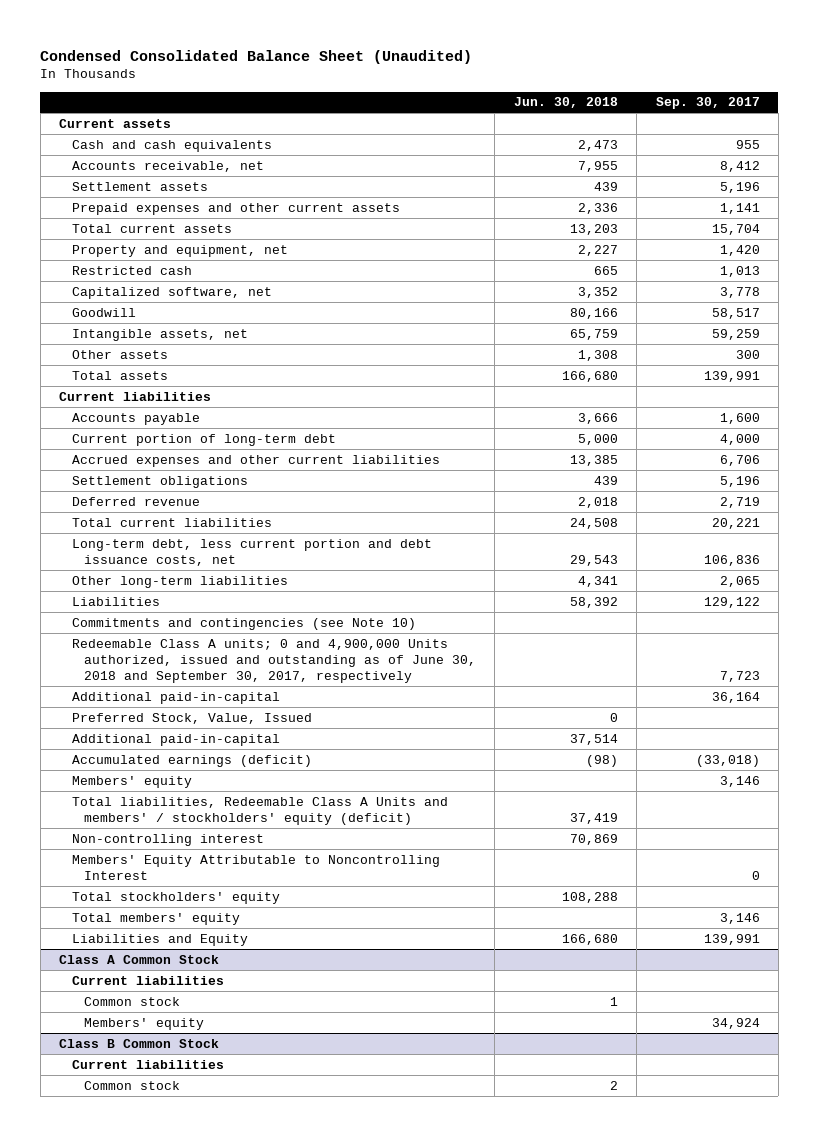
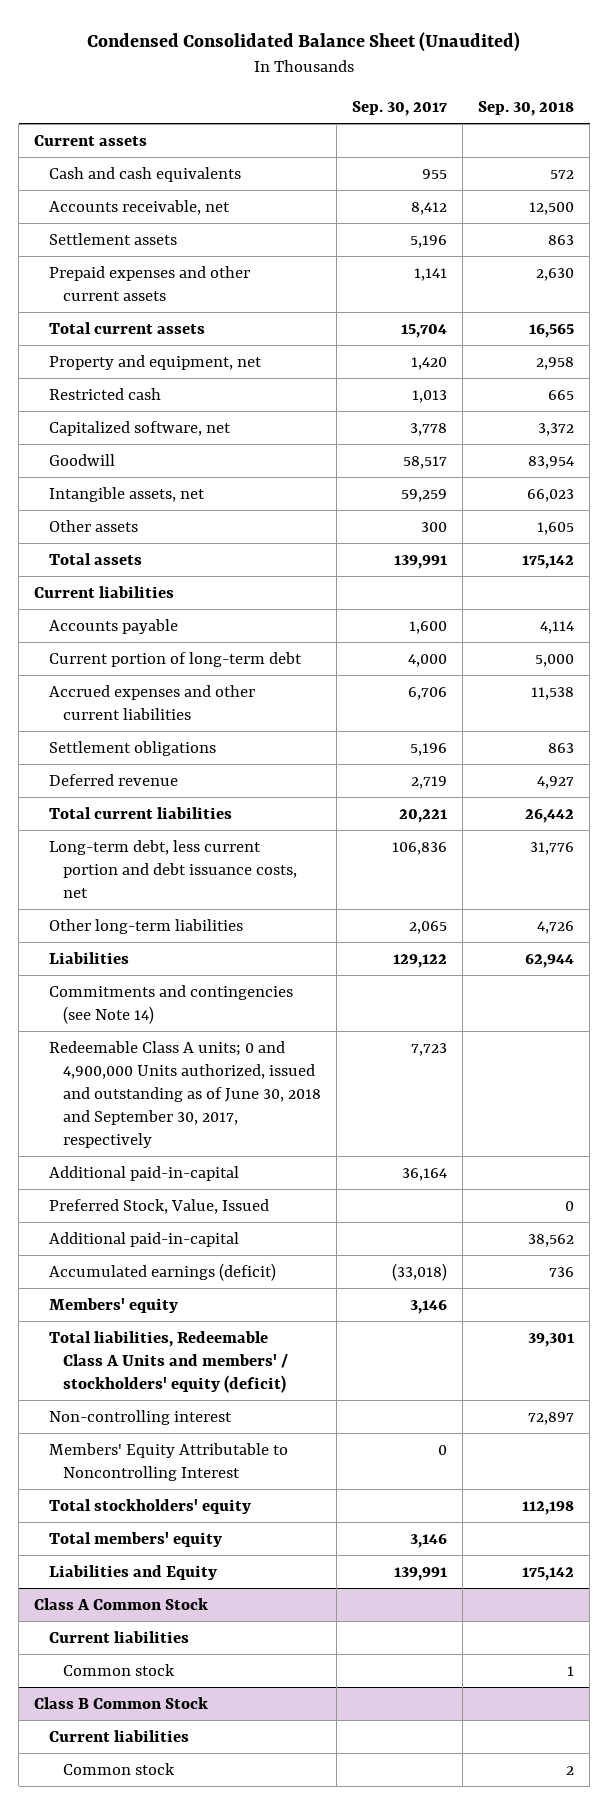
- | Jun. 30, 2018 | Sep. 30, 2017
+ | Sep. 30, 2017 | Sep. 30, 2018
- Commitments and contingencies (see Note 10)
+ Commitments and contingencies (see Note 14)
@ Class A Common Stock
- Members' equity | | 34,924

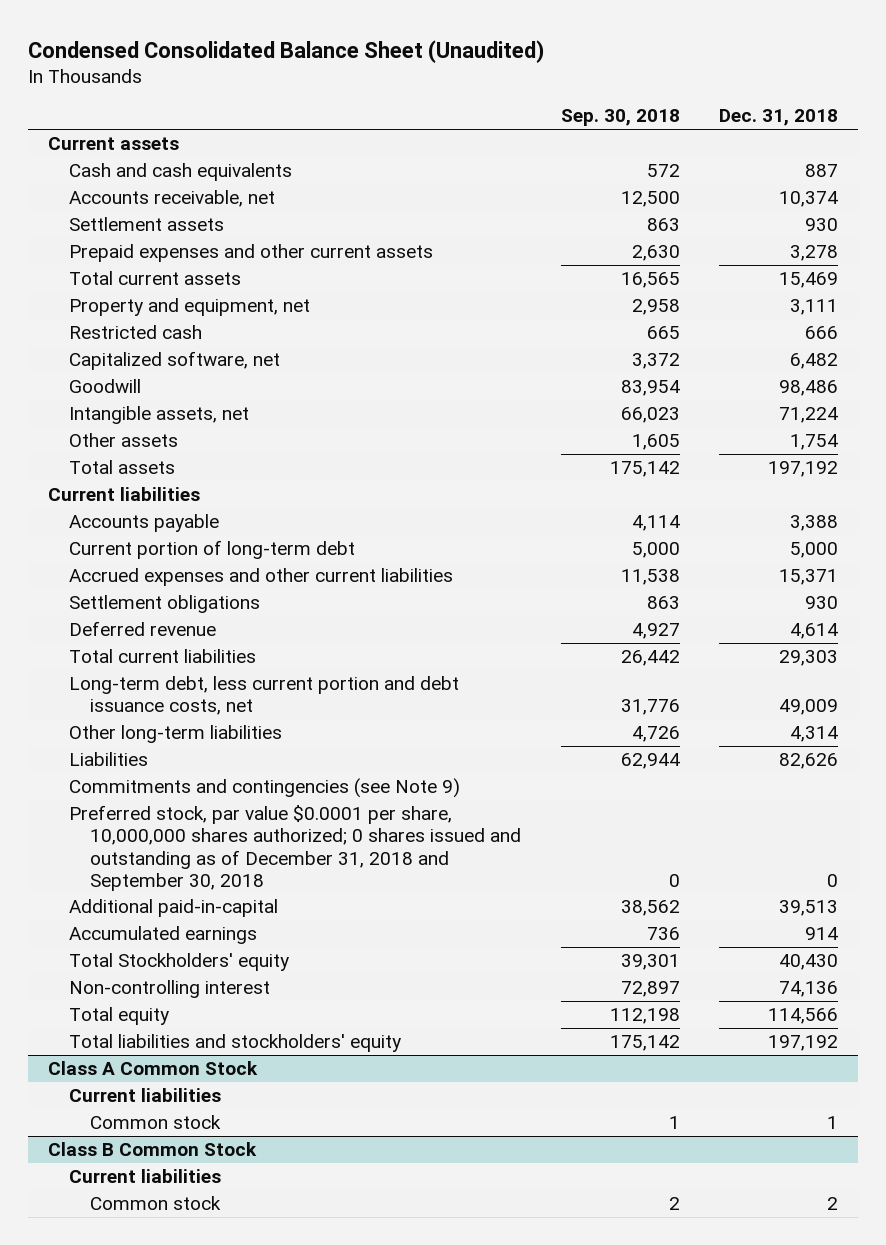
- | Sep. 30, 2017 | Sep. 30, 2018
+ | Sep. 30, 2018 | Dec. 31, 2018
- Commitments and contingencies (see Note 14)
- Redeemable Class A units; 0 and 4,900,000 Units authorized, issued and outstanding as of June 30, 2018 and September 30, 2017, respectively | 7,723 |
- Additional paid-in-capital | 36,164 |
- Preferred Stock, Value, Issued | | 0
+ Commitments and contingencies (see Note 9)
+ Preferred stock, par value $0.0001 per share, 10,000,000 shares authorized; 0 shares issued and outstanding as of December 31, 2018 and September 30, 2018 | 0 | 0
- Accumulated earnings (deficit) | (33,018) | 736
- Members' equity | 3,146 |
- Total liabilities, Redeemable Class A Units and members' / stockholders' equity (deficit) | | 39,301
+ Accumulated earnings | 736 | 914
+ Total Stockholders' equity | 39,301 | 40,430
- Members' Equity Attributable to Noncontrolling Interest | 0 |
- Total stockholders' equity | | 112,198
- Total members' equity | 3,146 |
- Liabilities and Equity | 139,991 | 175,142
+ Total equity | 112,198 | 114,566
+ Total liabilities and stockholders' equity | 175,142 | 197,192

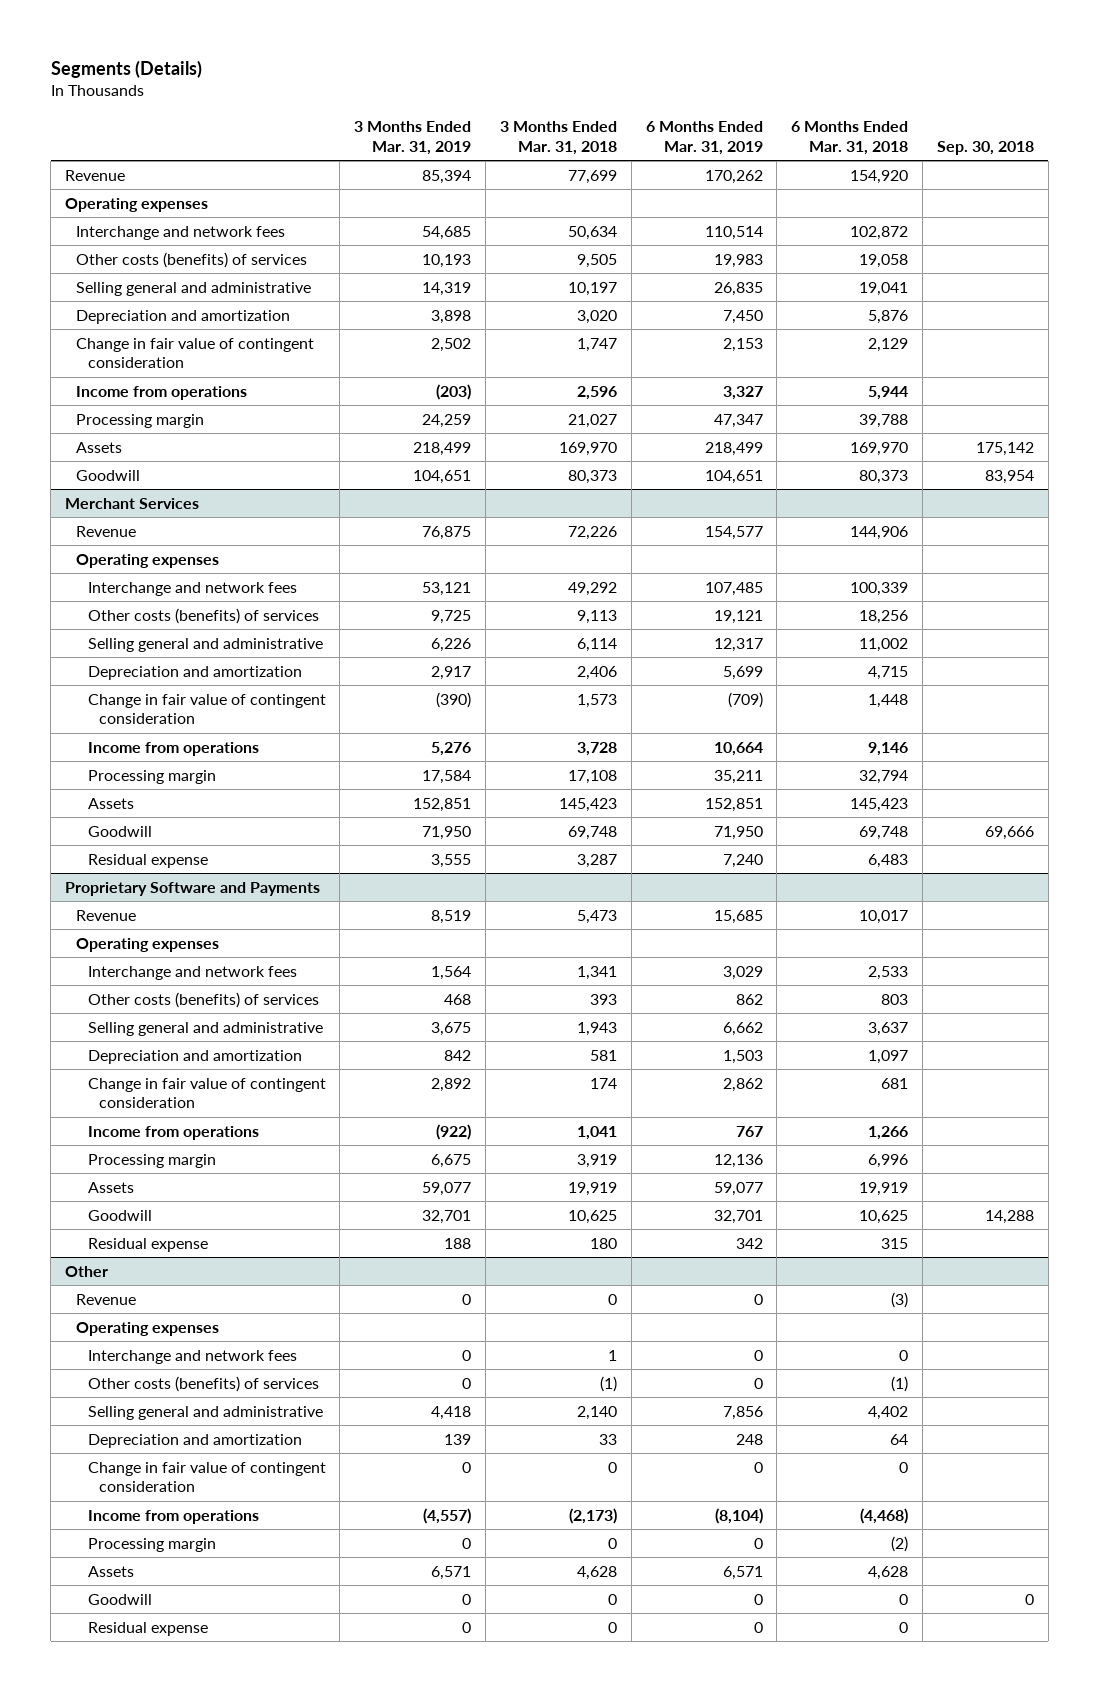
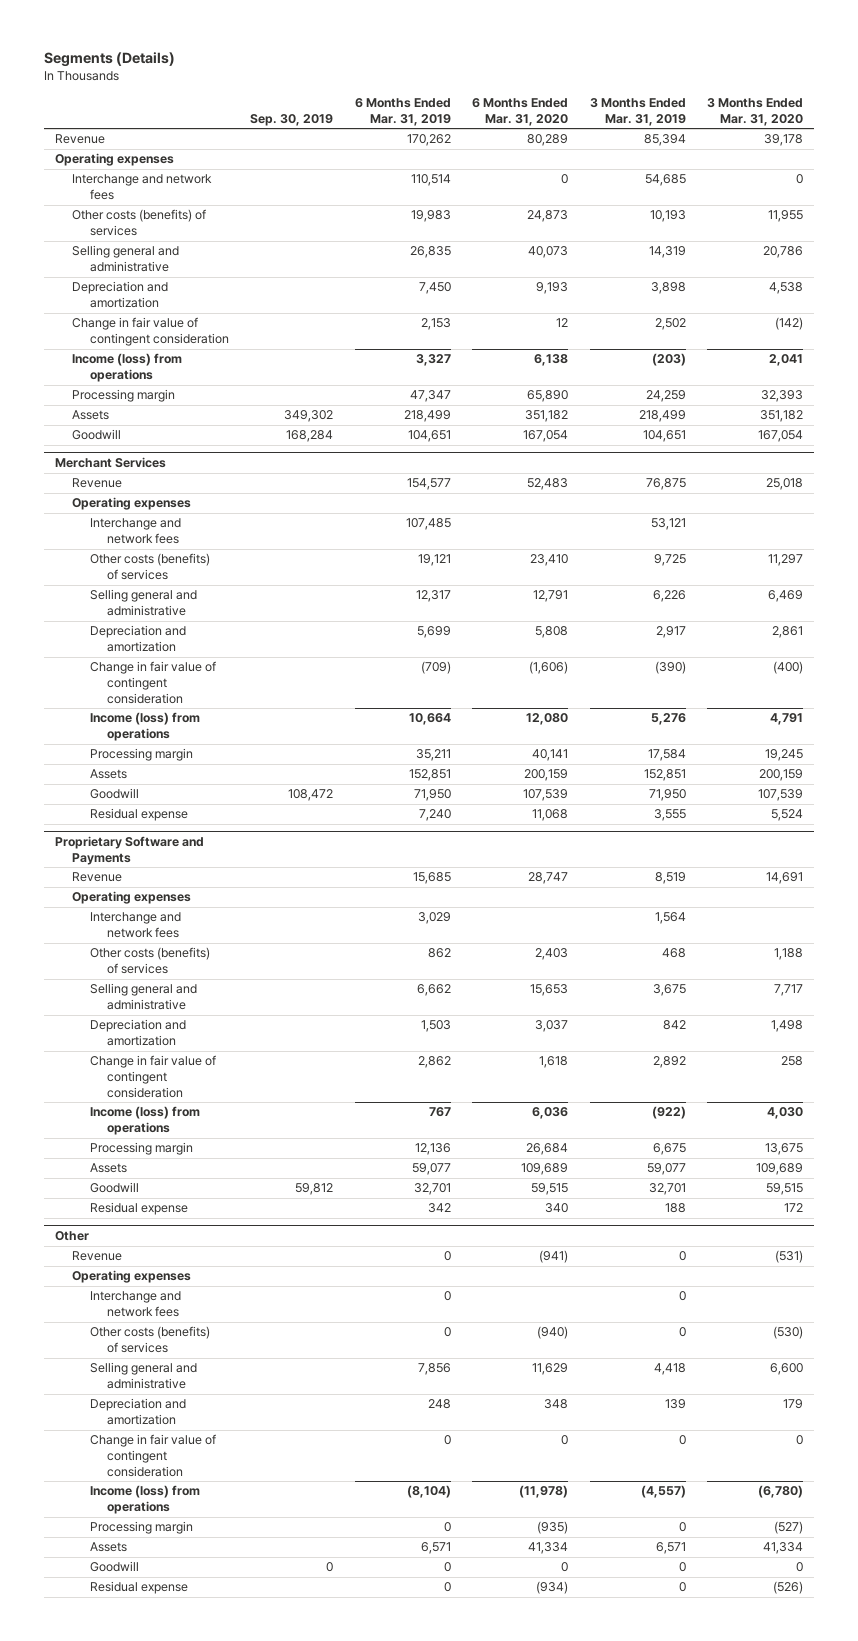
- | 3 Months Ended Mar. 31, 2019 | 3 Months Ended Mar. 31, 2018 | 6 Months Ended Mar. 31, 2019 | 6 Months Ended Mar. 31, 2018 | Sep. 30, 2018
+ | Sep. 30, 2019 | 6 Months Ended Mar. 31, 2019 | 6 Months Ended Mar. 31, 2020 | 3 Months Ended Mar. 31, 2019 | 3 Months Ended Mar. 31, 2020
- Income from operations | (203) | 2,596 | 3,327 | 5,944 |
+ Income (loss) from operations | | 3,327 | 6,138 | (203) | 2,041
@ Merchant Services
- Income from operations | 5,276 | 3,728 | 10,664 | 9,146 |
+ Income (loss) from operations | | 10,664 | 12,080 | 5,276 | 4,791
@ Proprietary Software and Payments
- Income from operations | (922) | 1,041 | 767 | 1,266 |
+ Income (loss) from operations | | 767 | 6,036 | (922) | 4,030
@ Other
- Income from operations | (4,557) | (2,173) | (8,104) | (4,468) |
+ Income (loss) from operations | | (8,104) | (11,978) | (4,557) | (6,780)

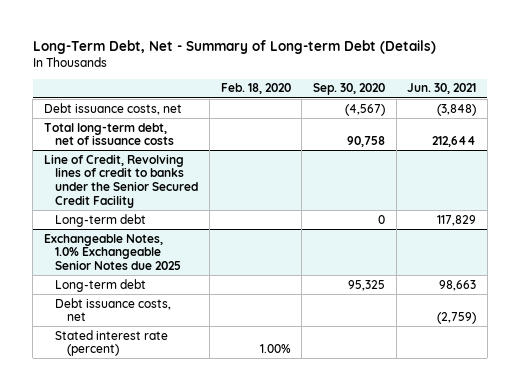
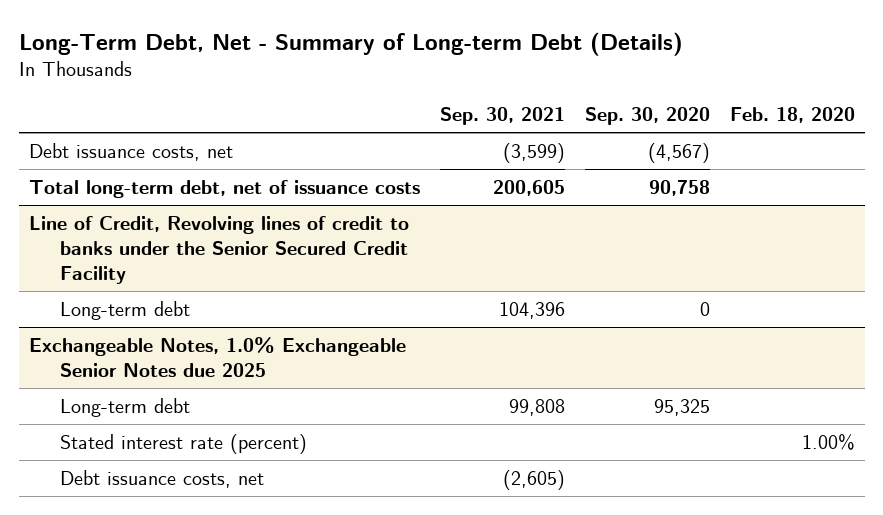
- | Feb. 18, 2020 | Sep. 30, 2020 | Jun. 30, 2021
+ | Sep. 30, 2021 | Sep. 30, 2020 | Feb. 18, 2020
@ Exchangeable Notes, 1.0% Exchangeable Senior Notes due 2025
moved down: Debt issuance costs, net | (2,605) | |

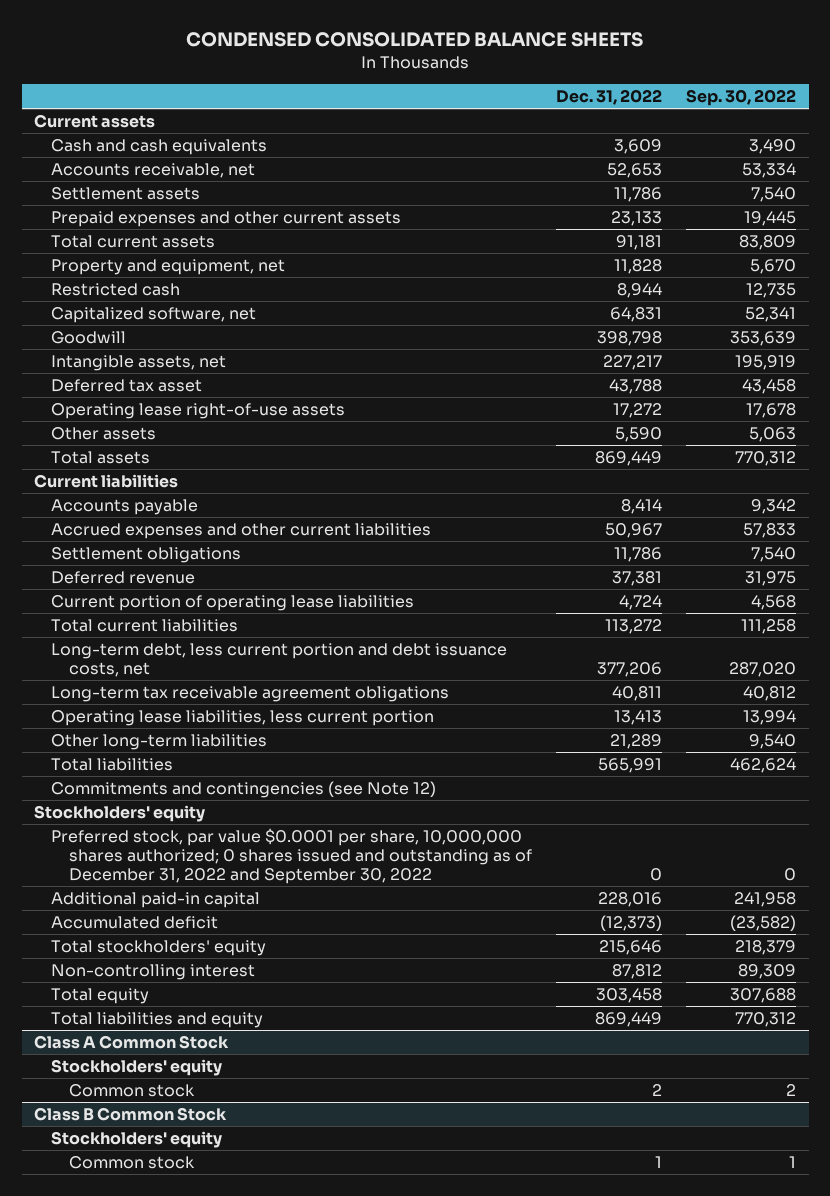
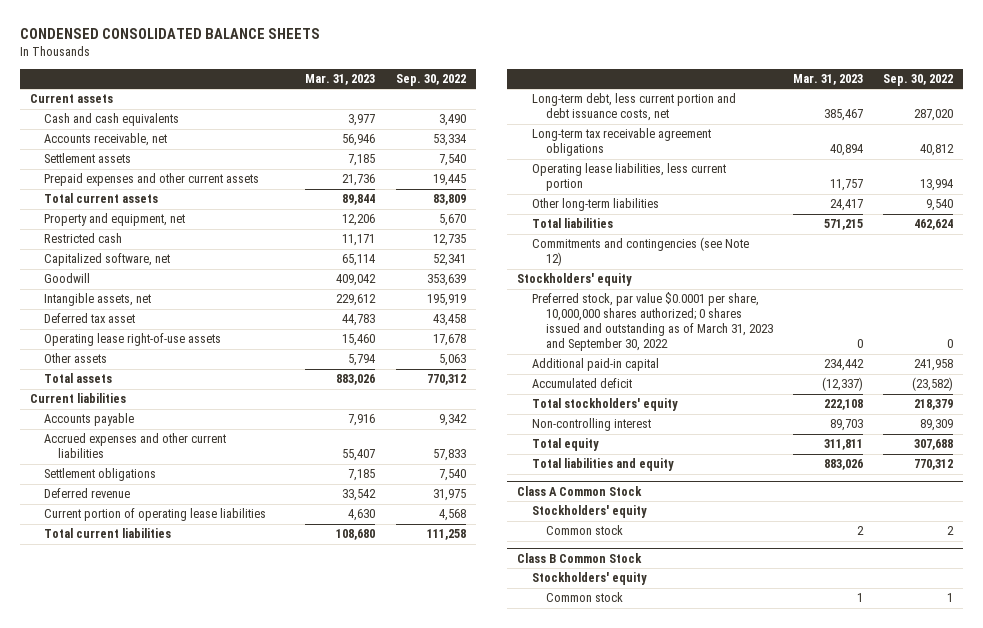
- | Dec. 31, 2022 | Sep. 30, 2022
+ | Mar. 31, 2023 | Sep. 30, 2022
- Preferred stock, par value $0.0001 per share, 10,000,000 shares authorized; 0 shares issued and outstanding as of December 31, 2022 and September 30, 2022 | 0 | 0
+ Preferred stock, par value $0.0001 per share, 10,000,000 shares authorized; 0 shares issued and outstanding as of March 31, 2023 and September 30, 2022 | 0 | 0

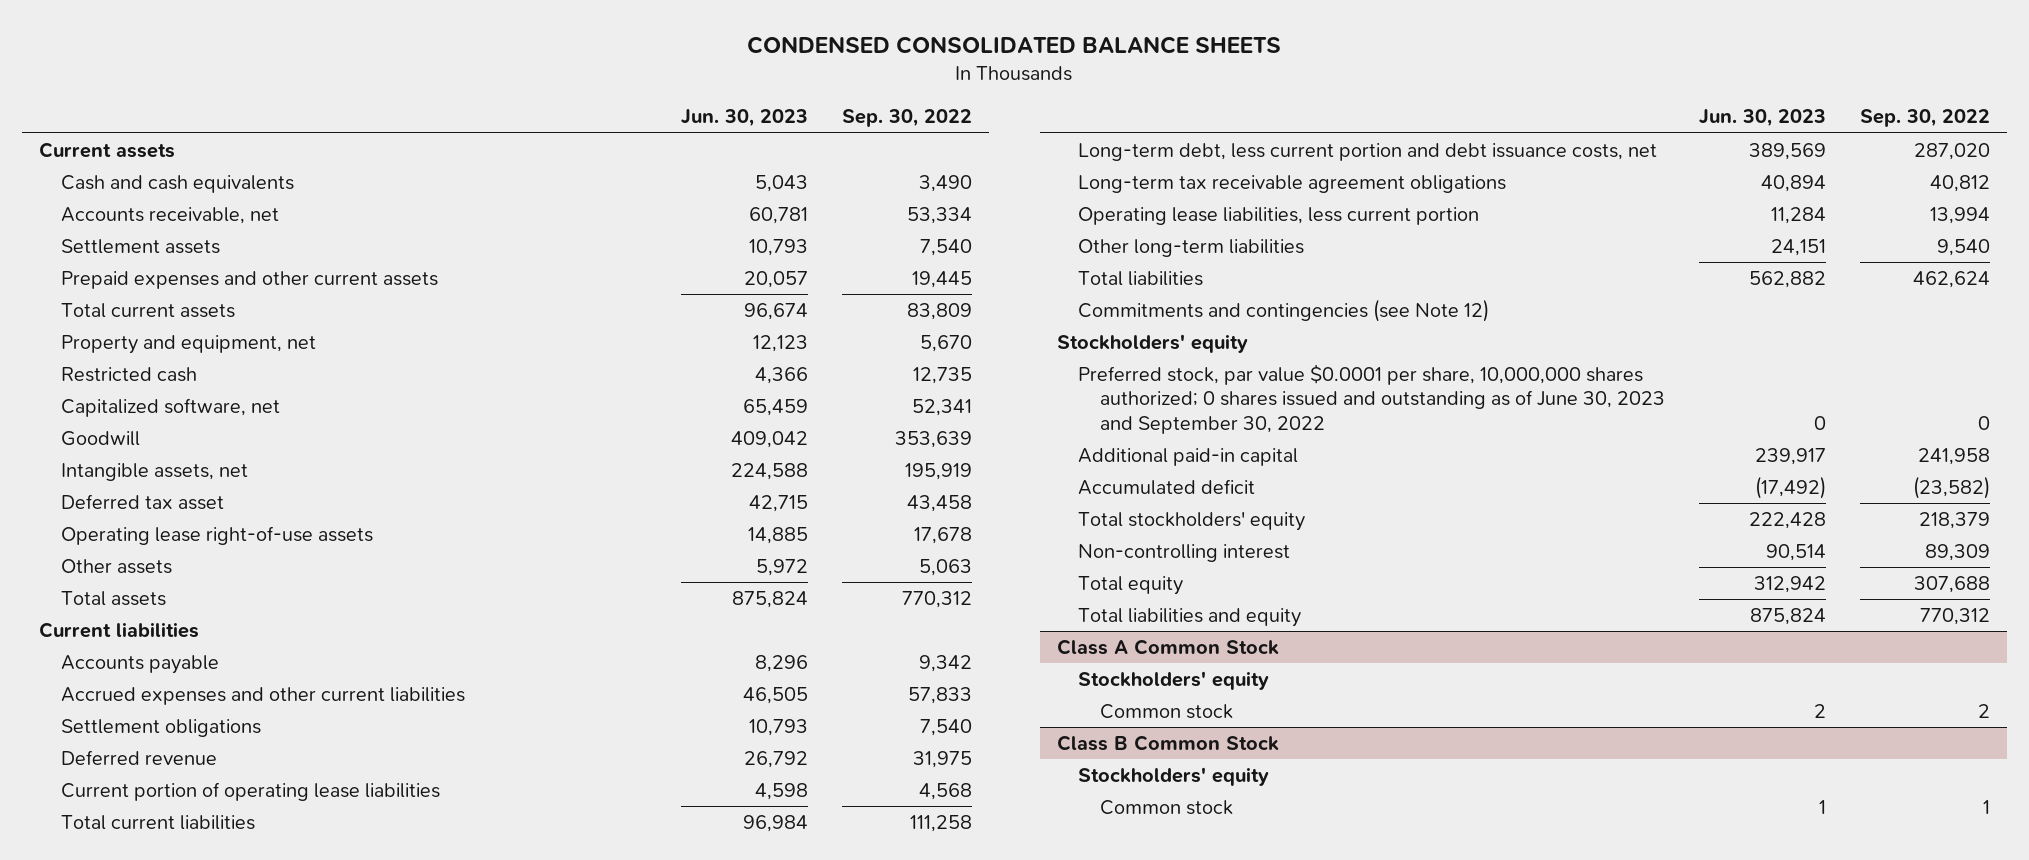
- | Mar. 31, 2023 | Sep. 30, 2022
+ | Jun. 30, 2023 | Sep. 30, 2022
- Preferred stock, par value $0.0001 per share, 10,000,000 shares authorized; 0 shares issued and outstanding as of March 31, 2023 and September 30, 2022 | 0 | 0
+ Preferred stock, par value $0.0001 per share, 10,000,000 shares authorized; 0 shares issued and outstanding as of June 30, 2023 and September 30, 2022 | 0 | 0

